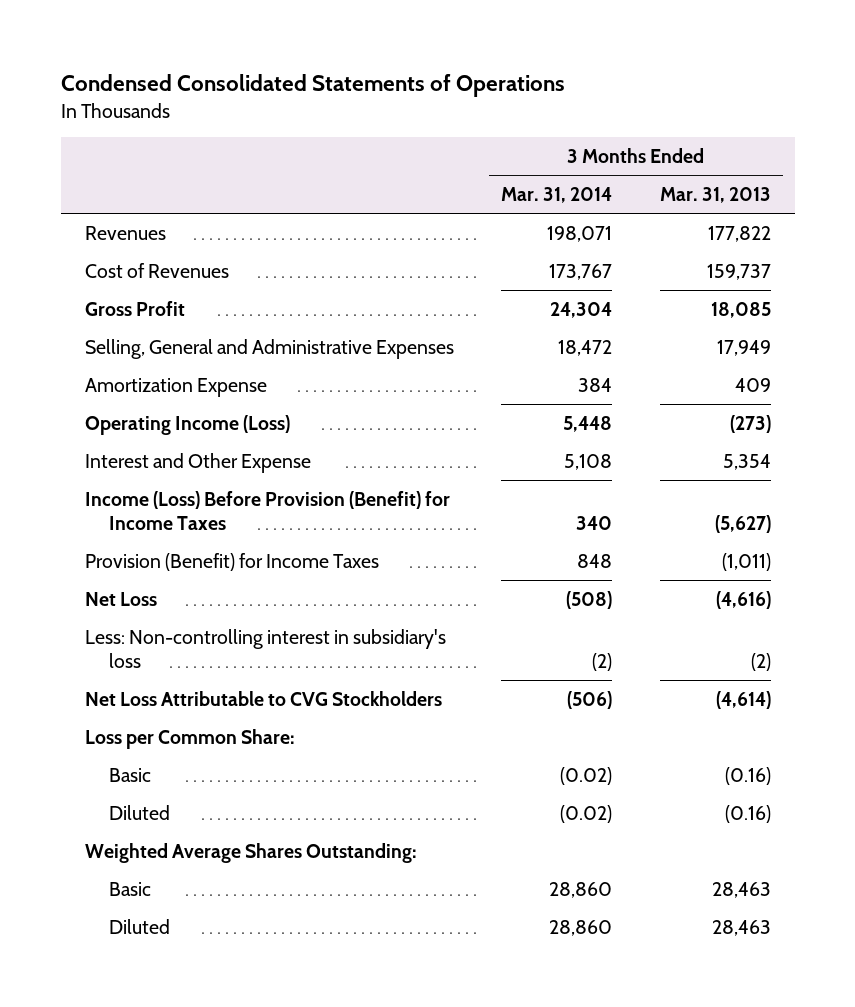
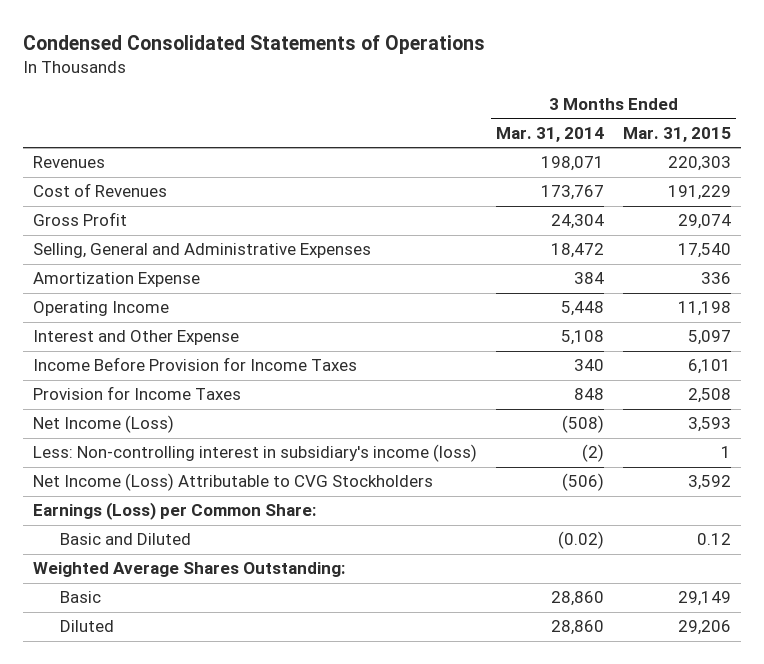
- | 3 Months Ended Mar. 31, 2014 | 3 Months Ended Mar. 31, 2013
+ | 3 Months Ended Mar. 31, 2014 | 3 Months Ended Mar. 31, 2015
- Operating Income (Loss) | 5,448 | (273)
+ Operating Income | 5,448 | 11,198
- Income (Loss) Before Provision (Benefit) for Income Taxes | 340 | (5,627)
- Provision (Benefit) for Income Taxes | 848 | (1,011)
- Net Loss | (508) | (4,616)
- Less: Non-controlling interest in subsidiary's loss | (2) | (2)
- Net Loss Attributable to CVG Stockholders | (506) | (4,614)
- Loss per Common Share:
- Basic | (0.02) | (0.16)
- Diluted | (0.02) | (0.16)
+ Income Before Provision for Income Taxes | 340 | 6,101
+ Provision for Income Taxes | 848 | 2,508
+ Net Income (Loss) | (508) | 3,593
+ Less: Non-controlling interest in subsidiary's income (loss) | (2) | 1
+ Net Income (Loss) Attributable to CVG Stockholders | (506) | 3,592
+ Earnings (Loss) per Common Share:
+ Basic and Diluted | (0.02) | 0.12

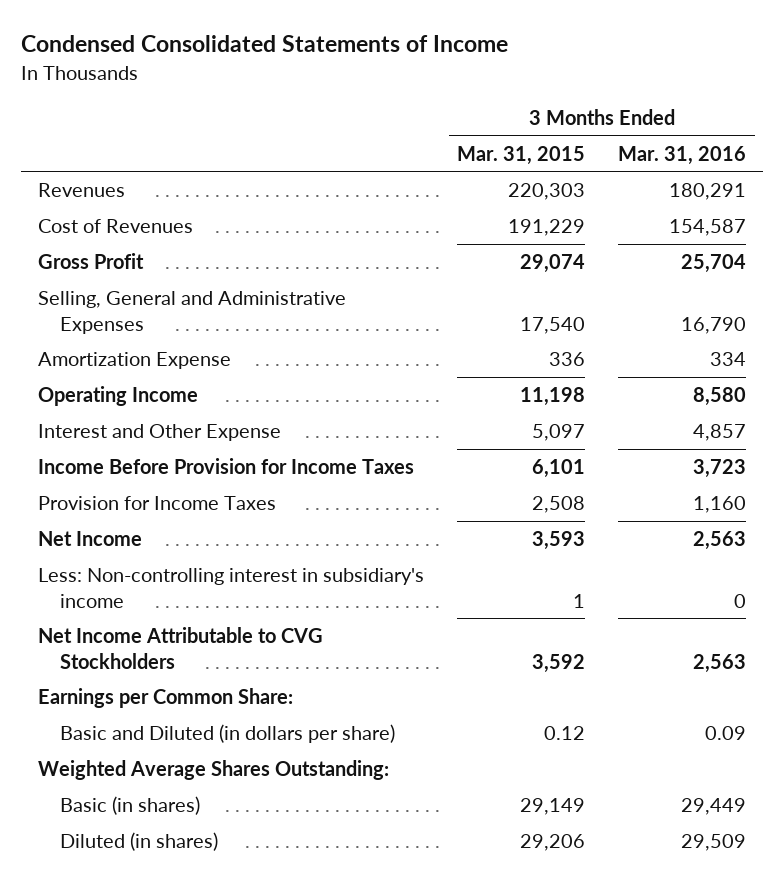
- Condensed Consolidated Statements of Operations
+ Condensed Consolidated Statements of Income
- | 3 Months Ended Mar. 31, 2014 | 3 Months Ended Mar. 31, 2015
+ | 3 Months Ended Mar. 31, 2015 | 3 Months Ended Mar. 31, 2016
- Net Income (Loss) | (508) | 3,593
- Less: Non-controlling interest in subsidiary's income (loss) | (2) | 1
- Net Income (Loss) Attributable to CVG Stockholders | (506) | 3,592
- Earnings (Loss) per Common Share:
- Basic and Diluted | (0.02) | 0.12
+ Net Income | 3,593 | 2,563
+ Less: Non-controlling interest in subsidiary's income | 1 | 0
+ Net Income Attributable to CVG Stockholders | 3,592 | 2,563
+ Earnings per Common Share:
+ Basic and Diluted (in dollars per share) | 0.12 | 0.09
- Basic | 28,860 | 29,149
- Diluted | 28,860 | 29,206
+ Basic (in shares) | 29,149 | 29,449
+ Diluted (in shares) | 29,206 | 29,509

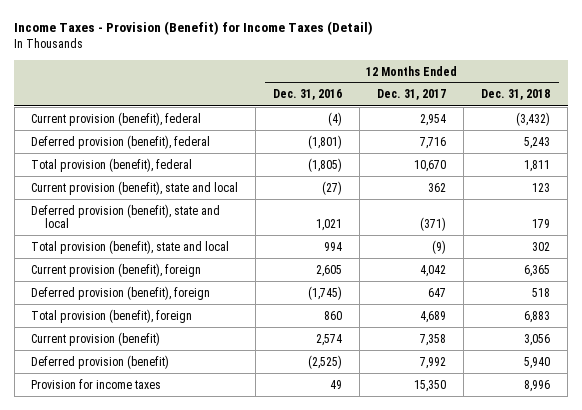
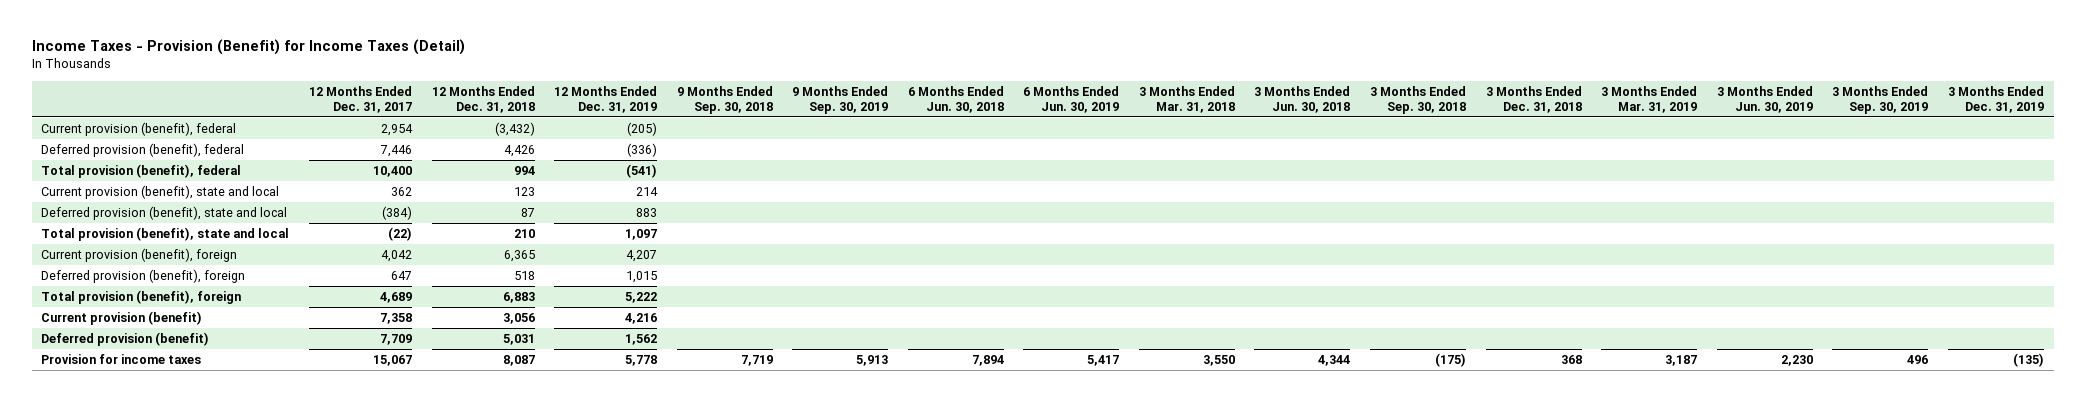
- | 12 Months Ended Dec. 31, 2016 | 12 Months Ended Dec. 31, 2017 | 12 Months Ended Dec. 31, 2018
+ | 12 Months Ended Dec. 31, 2017 | 12 Months Ended Dec. 31, 2018 | 12 Months Ended Dec. 31, 2019 | 9 Months Ended Sep. 30, 2018 | 9 Months Ended Sep. 30, 2019 | 6 Months Ended Jun. 30, 2018 | 6 Months Ended Jun. 30, 2019 | 3 Months Ended Mar. 31, 2018 | 3 Months Ended Jun. 30, 2018 | 3 Months Ended Sep. 30, 2018 | 3 Months Ended Dec. 31, 2018 | 3 Months Ended Mar. 31, 2019 | 3 Months Ended Jun. 30, 2019 | 3 Months Ended Sep. 30, 2019 | 3 Months Ended Dec. 31, 2019
- Deferred provision (benefit), federal | (1,801) | 7,716 | 5,243
- Total provision (benefit), federal | (1,805) | 10,670 | 1,811
+ Deferred provision (benefit), federal | 7,446 | 4,426 | (336) | | | | | | | | | | | |
+ Total provision (benefit), federal | 10,400 | 994 | (541) | | | | | | | | | | | |
- Deferred provision (benefit), state and local | 1,021 | (371) | 179
- Total provision (benefit), state and local | 994 | (9) | 302
+ Deferred provision (benefit), state and local | (384) | 87 | 883 | | | | | | | | | | | |
+ Total provision (benefit), state and local | (22) | 210 | 1,097 | | | | | | | | | | | |
- Deferred provision (benefit) | (2,525) | 7,992 | 5,940
- Provision for income taxes | 49 | 15,350 | 8,996
+ Deferred provision (benefit) | 7,709 | 5,031 | 1,562 | | | | | | | | | | | |
+ Provision for income taxes | 15,067 | 8,087 | 5,778 | 7,719 | 5,913 | 7,894 | 5,417 | 3,550 | 4,344 | (175) | 368 | 3,187 | 2,230 | 496 | (135)

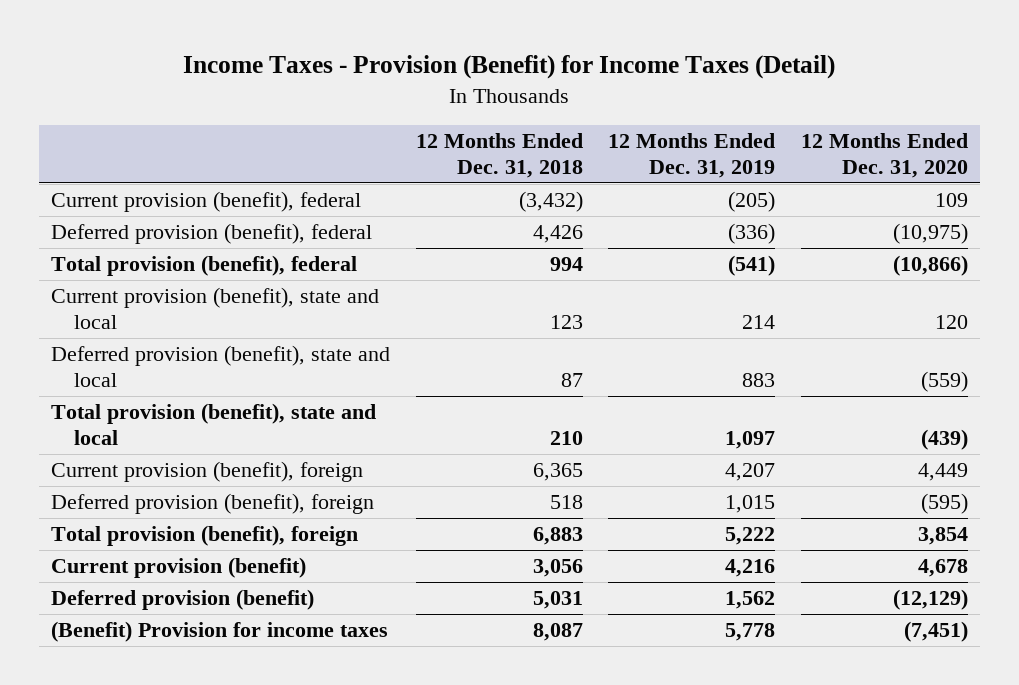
- | 12 Months Ended Dec. 31, 2017 | 12 Months Ended Dec. 31, 2018 | 12 Months Ended Dec. 31, 2019 | 9 Months Ended Sep. 30, 2018 | 9 Months Ended Sep. 30, 2019 | 6 Months Ended Jun. 30, 2018 | 6 Months Ended Jun. 30, 2019 | 3 Months Ended Mar. 31, 2018 | 3 Months Ended Jun. 30, 2018 | 3 Months Ended Sep. 30, 2018 | 3 Months Ended Dec. 31, 2018 | 3 Months Ended Mar. 31, 2019 | 3 Months Ended Jun. 30, 2019 | 3 Months Ended Sep. 30, 2019 | 3 Months Ended Dec. 31, 2019
+ | 12 Months Ended Dec. 31, 2018 | 12 Months Ended Dec. 31, 2019 | 12 Months Ended Dec. 31, 2020
- Provision for income taxes | 15,067 | 8,087 | 5,778 | 7,719 | 5,913 | 7,894 | 5,417 | 3,550 | 4,344 | (175) | 368 | 3,187 | 2,230 | 496 | (135)
+ (Benefit) Provision for income taxes | 8,087 | 5,778 | (7,451)

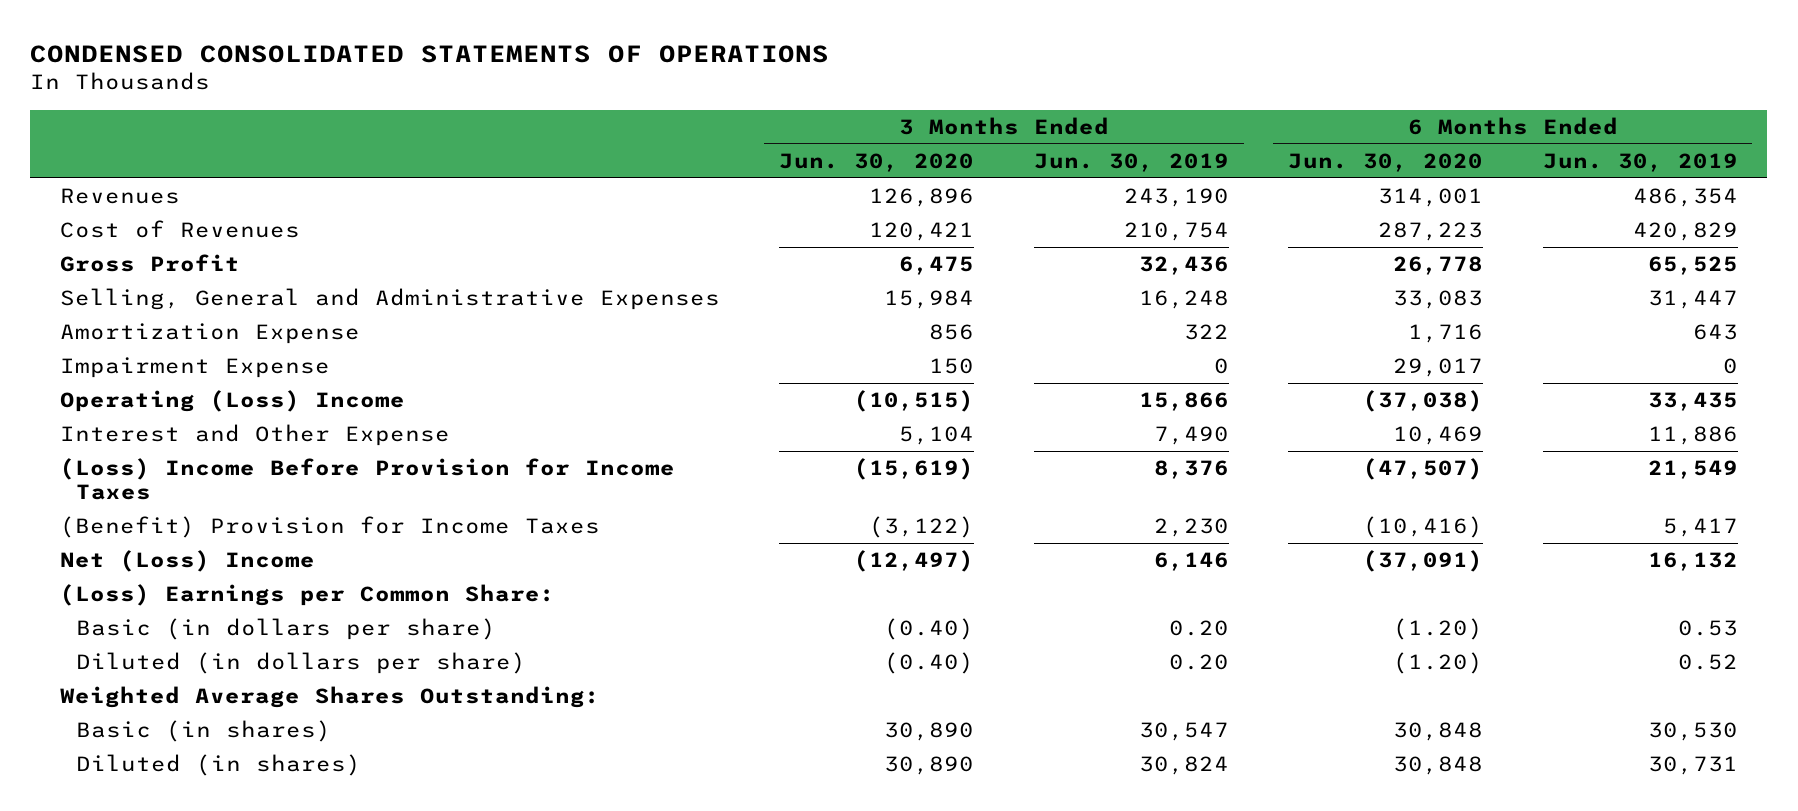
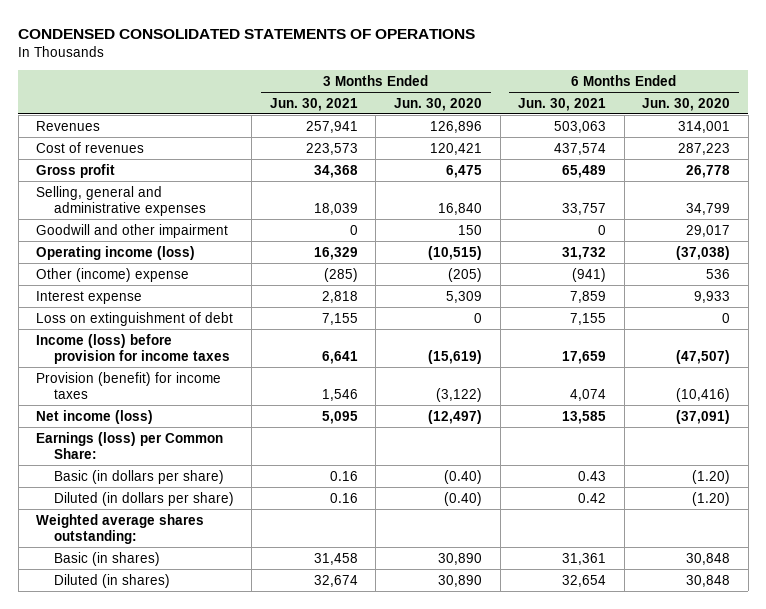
- | 3 Months Ended Jun. 30, 2020 | 3 Months Ended Jun. 30, 2019 | 6 Months Ended Jun. 30, 2020 | 6 Months Ended Jun. 30, 2019
+ | 3 Months Ended Jun. 30, 2021 | 3 Months Ended Jun. 30, 2020 | 6 Months Ended Jun. 30, 2021 | 6 Months Ended Jun. 30, 2020
- Cost of Revenues | 120,421 | 210,754 | 287,223 | 420,829
- Gross Profit | 6,475 | 32,436 | 26,778 | 65,525
- Selling, General and Administrative Expenses | 15,984 | 16,248 | 33,083 | 31,447
- Amortization Expense | 856 | 322 | 1,716 | 643
- Impairment Expense | 150 | 0 | 29,017 | 0
- Operating (Loss) Income | (10,515) | 15,866 | (37,038) | 33,435
- Interest and Other Expense | 5,104 | 7,490 | 10,469 | 11,886
- (Loss) Income Before Provision for Income Taxes | (15,619) | 8,376 | (47,507) | 21,549
- (Benefit) Provision for Income Taxes | (3,122) | 2,230 | (10,416) | 5,417
- Net (Loss) Income | (12,497) | 6,146 | (37,091) | 16,132
- (Loss) Earnings per Common Share:
+ Cost of revenues | 223,573 | 120,421 | 437,574 | 287,223
+ Gross profit | 34,368 | 6,475 | 65,489 | 26,778
+ Selling, general and administrative expenses | 18,039 | 16,840 | 33,757 | 34,799
+ Goodwill and other impairment | 0 | 150 | 0 | 29,017
+ Operating income (loss) | 16,329 | (10,515) | 31,732 | (37,038)
+ Other (income) expense | (285) | (205) | (941) | 536
+ Interest expense | 2,818 | 5,309 | 7,859 | 9,933
+ Loss on extinguishment of debt | 7,155 | 0 | 7,155 | 0
+ Income (loss) before provision for income taxes | 6,641 | (15,619) | 17,659 | (47,507)
+ Provision (benefit) for income taxes | 1,546 | (3,122) | 4,074 | (10,416)
+ Net income (loss) | 5,095 | (12,497) | 13,585 | (37,091)
+ Earnings (loss) per Common Share:
- Weighted Average Shares Outstanding:
+ Weighted average shares outstanding:

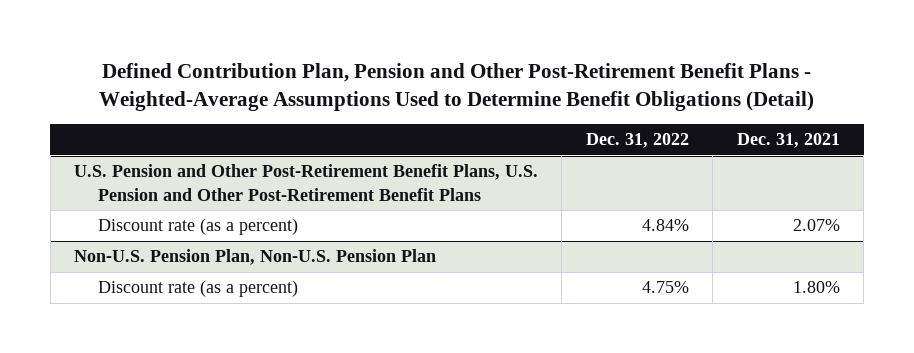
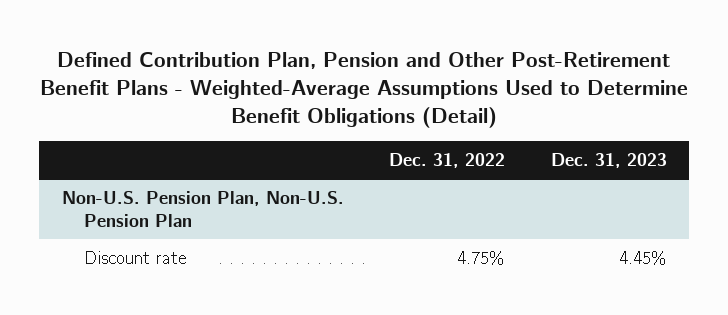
- | Dec. 31, 2022 | Dec. 31, 2021
+ | Dec. 31, 2022 | Dec. 31, 2023
- U.S. Pension and Other Post-Retirement Benefit Plans, U.S. Pension and Other Post-Retirement Benefit Plans
- Discount rate (as a percent) | 4.84% | 2.07%
@ Non-U.S. Pension Plan, Non-U.S. Pension Plan
- Discount rate (as a percent) | 4.75% | 1.80%
+ Discount rate | 4.75% | 4.45%

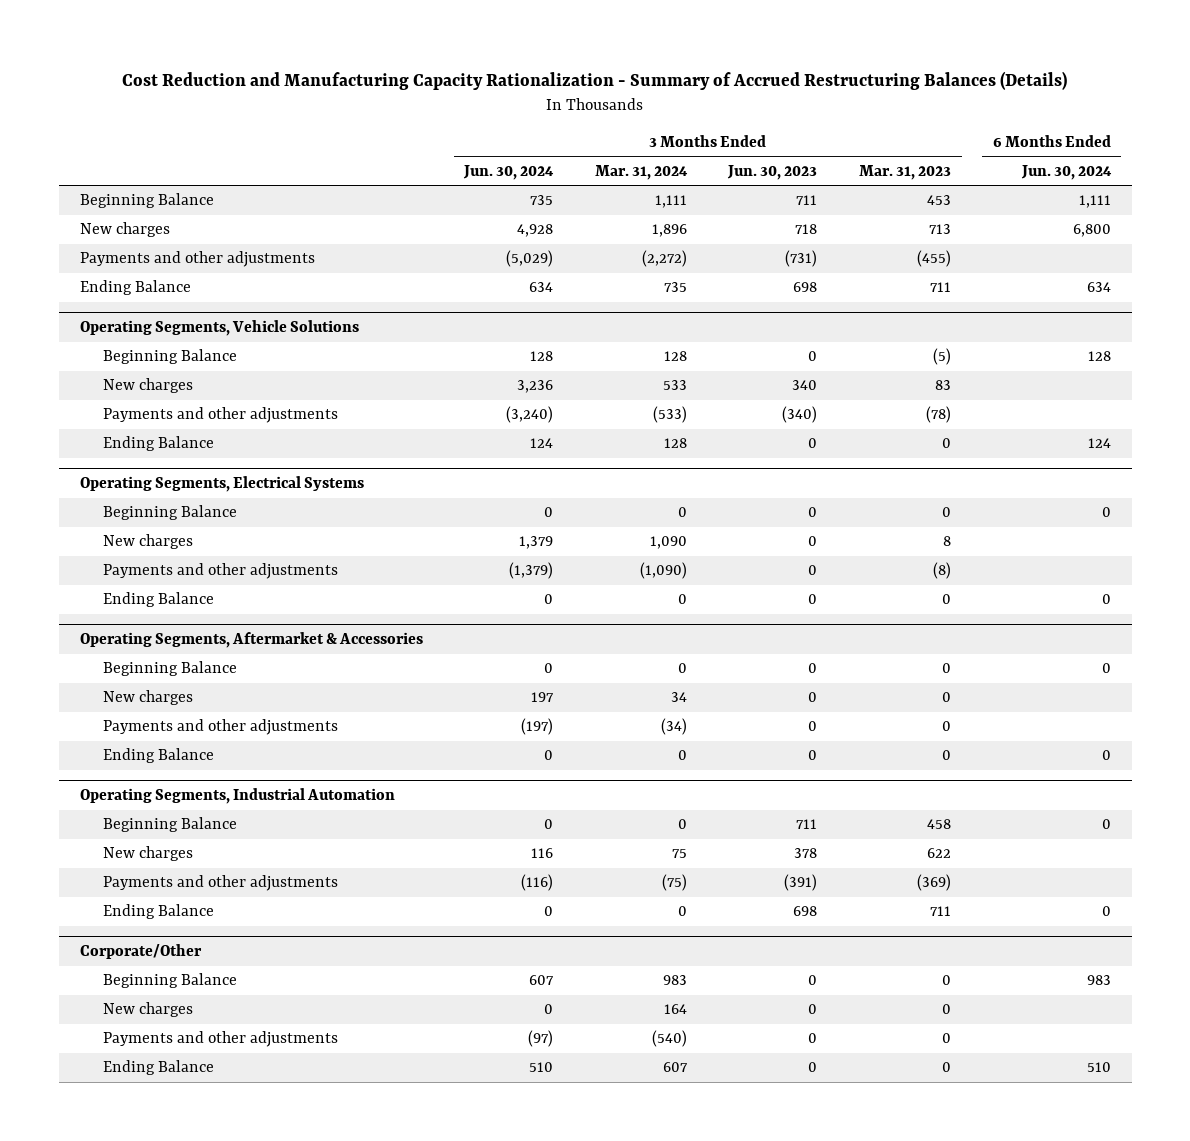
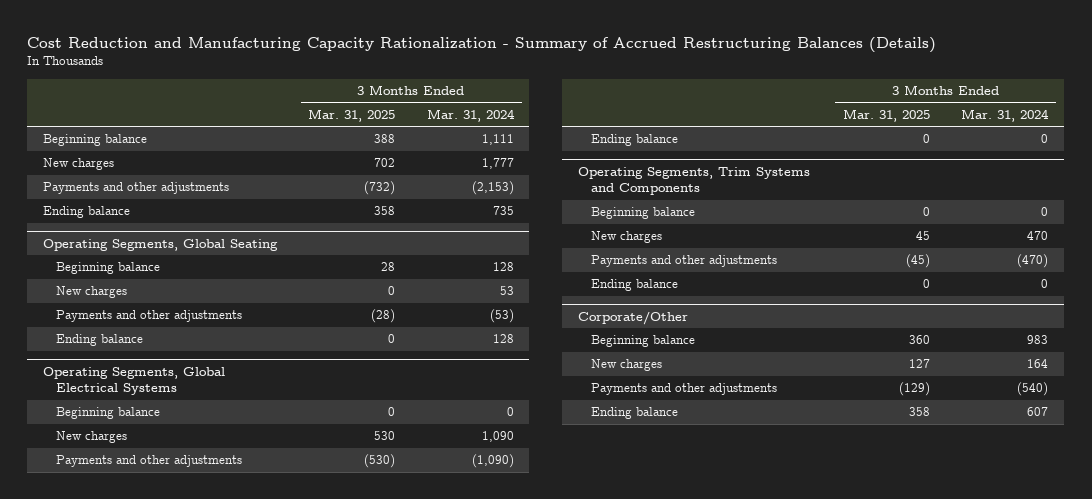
- | 3 Months Ended Jun. 30, 2024 | 3 Months Ended Mar. 31, 2024 | 3 Months Ended Jun. 30, 2023 | 3 Months Ended Mar. 31, 2023 | 6 Months Ended Jun. 30, 2024
+ | 3 Months Ended Mar. 31, 2025 | 3 Months Ended Mar. 31, 2024
- Beginning Balance | 735 | 1,111 | 711 | 453 | 1,111
- New charges | 4,928 | 1,896 | 718 | 713 | 6,800
- Payments and other adjustments | (5,029) | (2,272) | (731) | (455) |
- Ending Balance | 634 | 735 | 698 | 711 | 634
- Operating Segments, Vehicle Solutions
- Beginning Balance | 128 | 128 | 0 | (5) | 128
- New charges | 3,236 | 533 | 340 | 83 |
- Payments and other adjustments | (3,240) | (533) | (340) | (78) |
- Ending Balance | 124 | 128 | 0 | 0 | 124
- Operating Segments, Electrical Systems
- Beginning Balance | 0 | 0 | 0 | 0 | 0
+ Beginning balance | 388 | 1,111
+ New charges | 702 | 1,777
+ Payments and other adjustments | (732) | (2,153)
+ Ending balance | 358 | 735
+ Operating Segments, Global Seating
+ Beginning balance | 28 | 128
+ New charges | 0 | 53
+ Payments and other adjustments | (28) | (53)
+ Ending balance | 0 | 128
+ Operating Segments, Global Electrical Systems
+ Beginning balance | 0 | 0
- Ending Balance | 0 | 0 | 0 | 0 | 0
- Operating Segments, Aftermarket & Accessories
- Beginning Balance | 0 | 0 | 0 | 0 | 0
- New charges | 197 | 34 | 0 | 0 |
- Payments and other adjustments | (197) | (34) | 0 | 0 |
- Ending Balance | 0 | 0 | 0 | 0 | 0
- Operating Segments, Industrial Automation
- Beginning Balance | 0 | 0 | 711 | 458 | 0
- New charges | 116 | 75 | 378 | 622 |
- Payments and other adjustments | (116) | (75) | (391) | (369) |
- Ending Balance | 0 | 0 | 698 | 711 | 0
+ Ending balance | 0 | 0
+ Operating Segments, Trim Systems and Components
+ Beginning balance | 0 | 0
+ New charges | 45 | 470
+ Payments and other adjustments | (45) | (470)
+ Ending balance | 0 | 0
@ Corporate/Other
- Beginning Balance | 607 | 983 | 0 | 0 | 983
+ Beginning balance | 360 | 983
- Ending Balance | 510 | 607 | 0 | 0 | 510
+ Ending balance | 358 | 607

